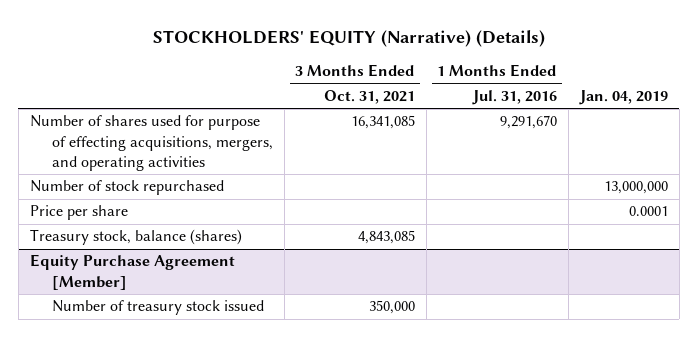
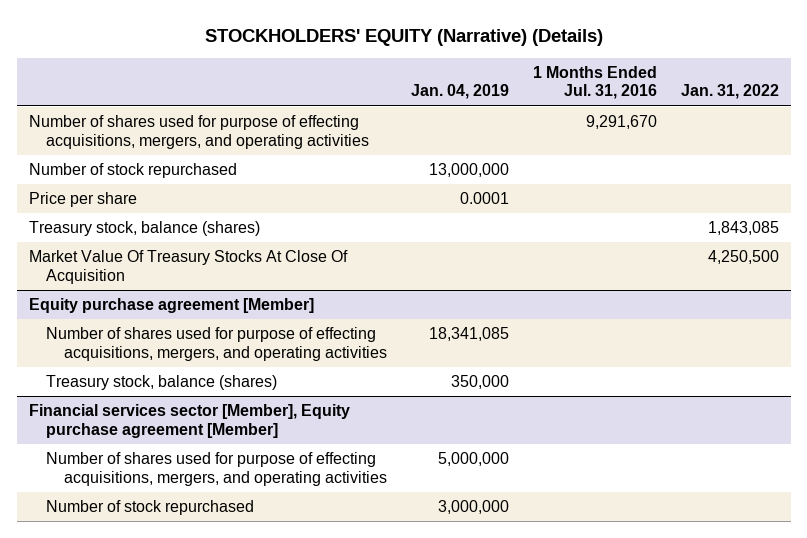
- | 3 Months Ended Oct. 31, 2021 | 1 Months Ended Jul. 31, 2016 | Jan. 04, 2019
+ | Jan. 04, 2019 | 1 Months Ended Jul. 31, 2016 | Jan. 31, 2022
- Equity Purchase Agreement [Member]
- Number of treasury stock issued | 350,000 | |
+ Market Value Of Treasury Stocks At Close Of Acquisition | | | 4,250,500
+ Equity purchase agreement [Member]
+ Number of shares used for purpose of effecting acquisitions, mergers, and operating activities | 18,341,085 | |
+ Treasury stock, balance (shares) | 350,000 | |
+ Financial services sector [Member], Equity purchase agreement [Member]
+ Number of shares used for purpose of effecting acquisitions, mergers, and operating activities | 5,000,000 | |
+ Number of stock repurchased | 3,000,000 | |

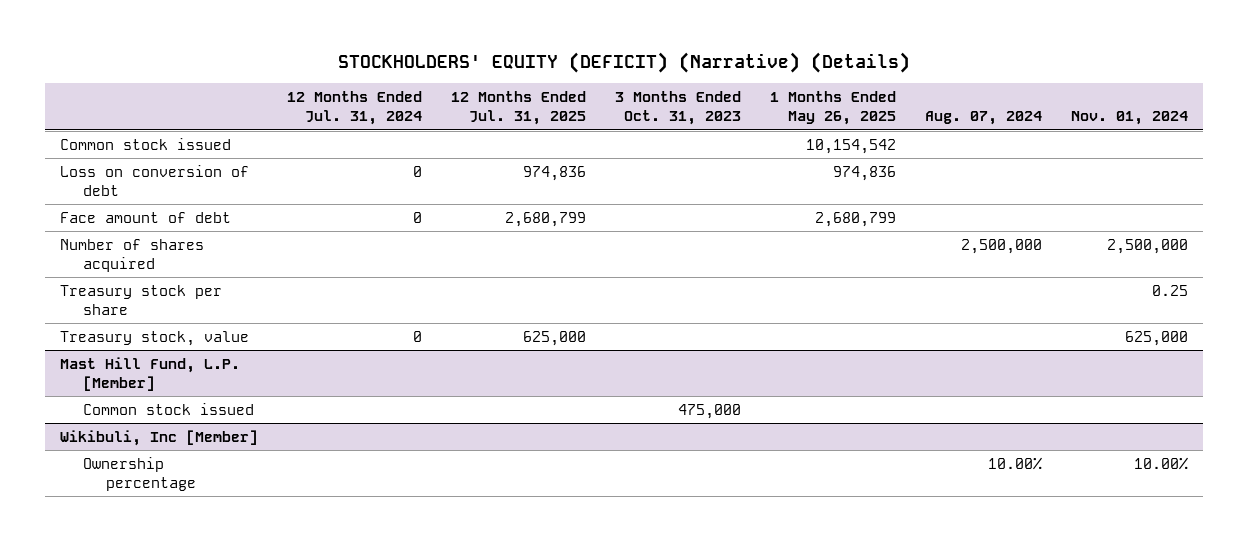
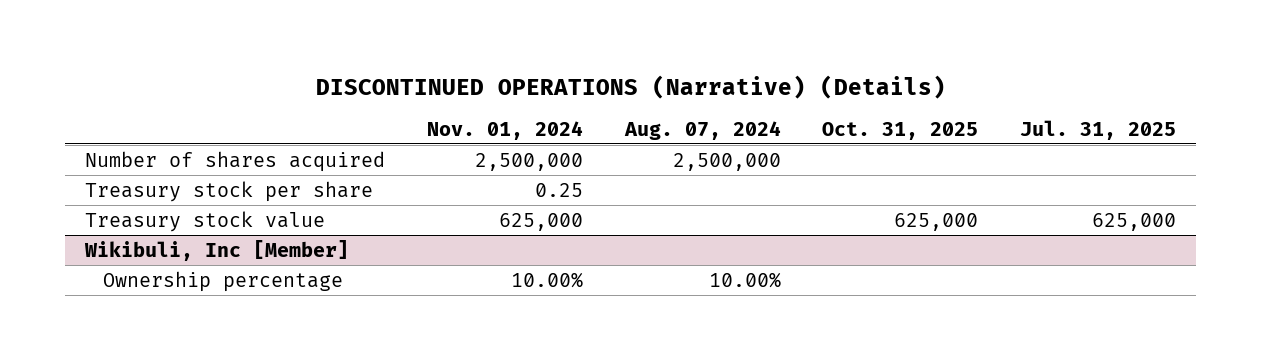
- STOCKHOLDERS' EQUITY (DEFICIT) (Narrative) (Details)
+ DISCONTINUED OPERATIONS (Narrative) (Details)
- | 12 Months Ended Jul. 31, 2024 | 12 Months Ended Jul. 31, 2025 | 3 Months Ended Oct. 31, 2023 | 1 Months Ended May 26, 2025 | Aug. 07, 2024 | Nov. 01, 2024
+ | Nov. 01, 2024 | Aug. 07, 2024 | Oct. 31, 2025 | Jul. 31, 2025
- Common stock issued | | | | 10,154,542 | |
- Loss on conversion of debt | 0 | 974,836 | | 974,836 | |
- Face amount of debt | 0 | 2,680,799 | | 2,680,799 | |
- Treasury stock, value | 0 | 625,000 | | | | 625,000
- Mast Hill Fund, L.P. [Member]
- Common stock issued | | | 475,000 | | |
+ Treasury stock value | 625,000 | | 625,000 | 625,000

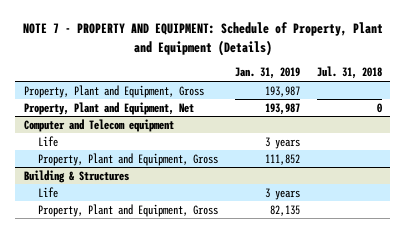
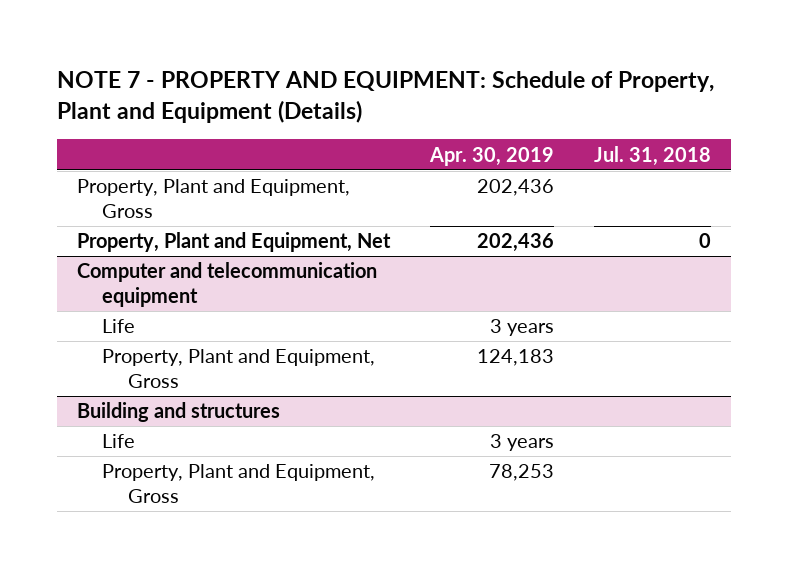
- | Jan. 31, 2019 | Jul. 31, 2018
+ | Apr. 30, 2019 | Jul. 31, 2018
- Computer and Telecom equipment
+ Computer and telecommunication equipment
- Building & Structures
+ Building and structures

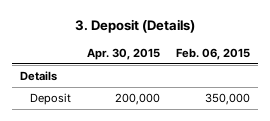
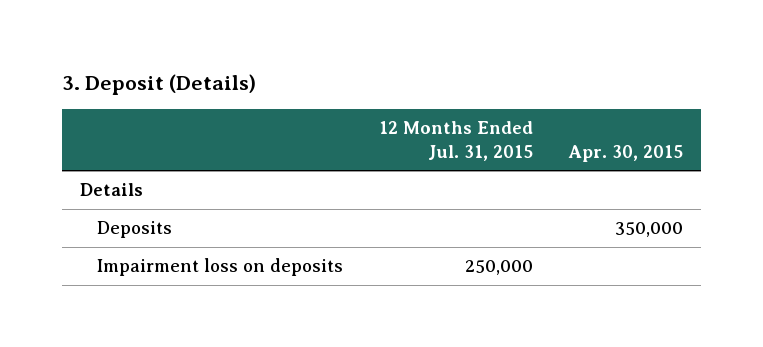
- | Apr. 30, 2015 | Feb. 06, 2015
+ | 12 Months Ended Jul. 31, 2015 | Apr. 30, 2015
- Deposit | 200,000 | 350,000
+ Deposits | | 350,000
+ Impairment loss on deposits | 250,000 |

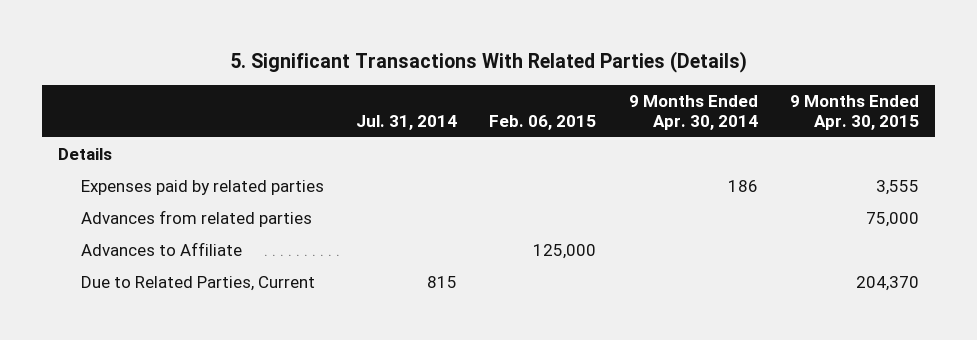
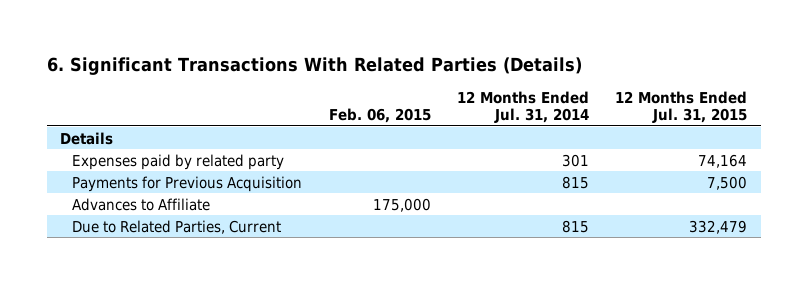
- 5. Significant Transactions With Related Parties (Details)
+ 6. Significant Transactions With Related Parties (Details)
- | Jul. 31, 2014 | Feb. 06, 2015 | 9 Months Ended Apr. 30, 2014 | 9 Months Ended Apr. 30, 2015
+ | Feb. 06, 2015 | 12 Months Ended Jul. 31, 2014 | 12 Months Ended Jul. 31, 2015
- Expenses paid by related parties | | | 186 | 3,555
- Advances from related parties | | | | 75,000
- Advances to Affiliate | | 125,000 | |
+ Expenses paid by related party | | 301 | 74,164
+ Payments for Previous Acquisition | | 815 | 7,500
+ Advances to Affiliate | 175,000 | |

